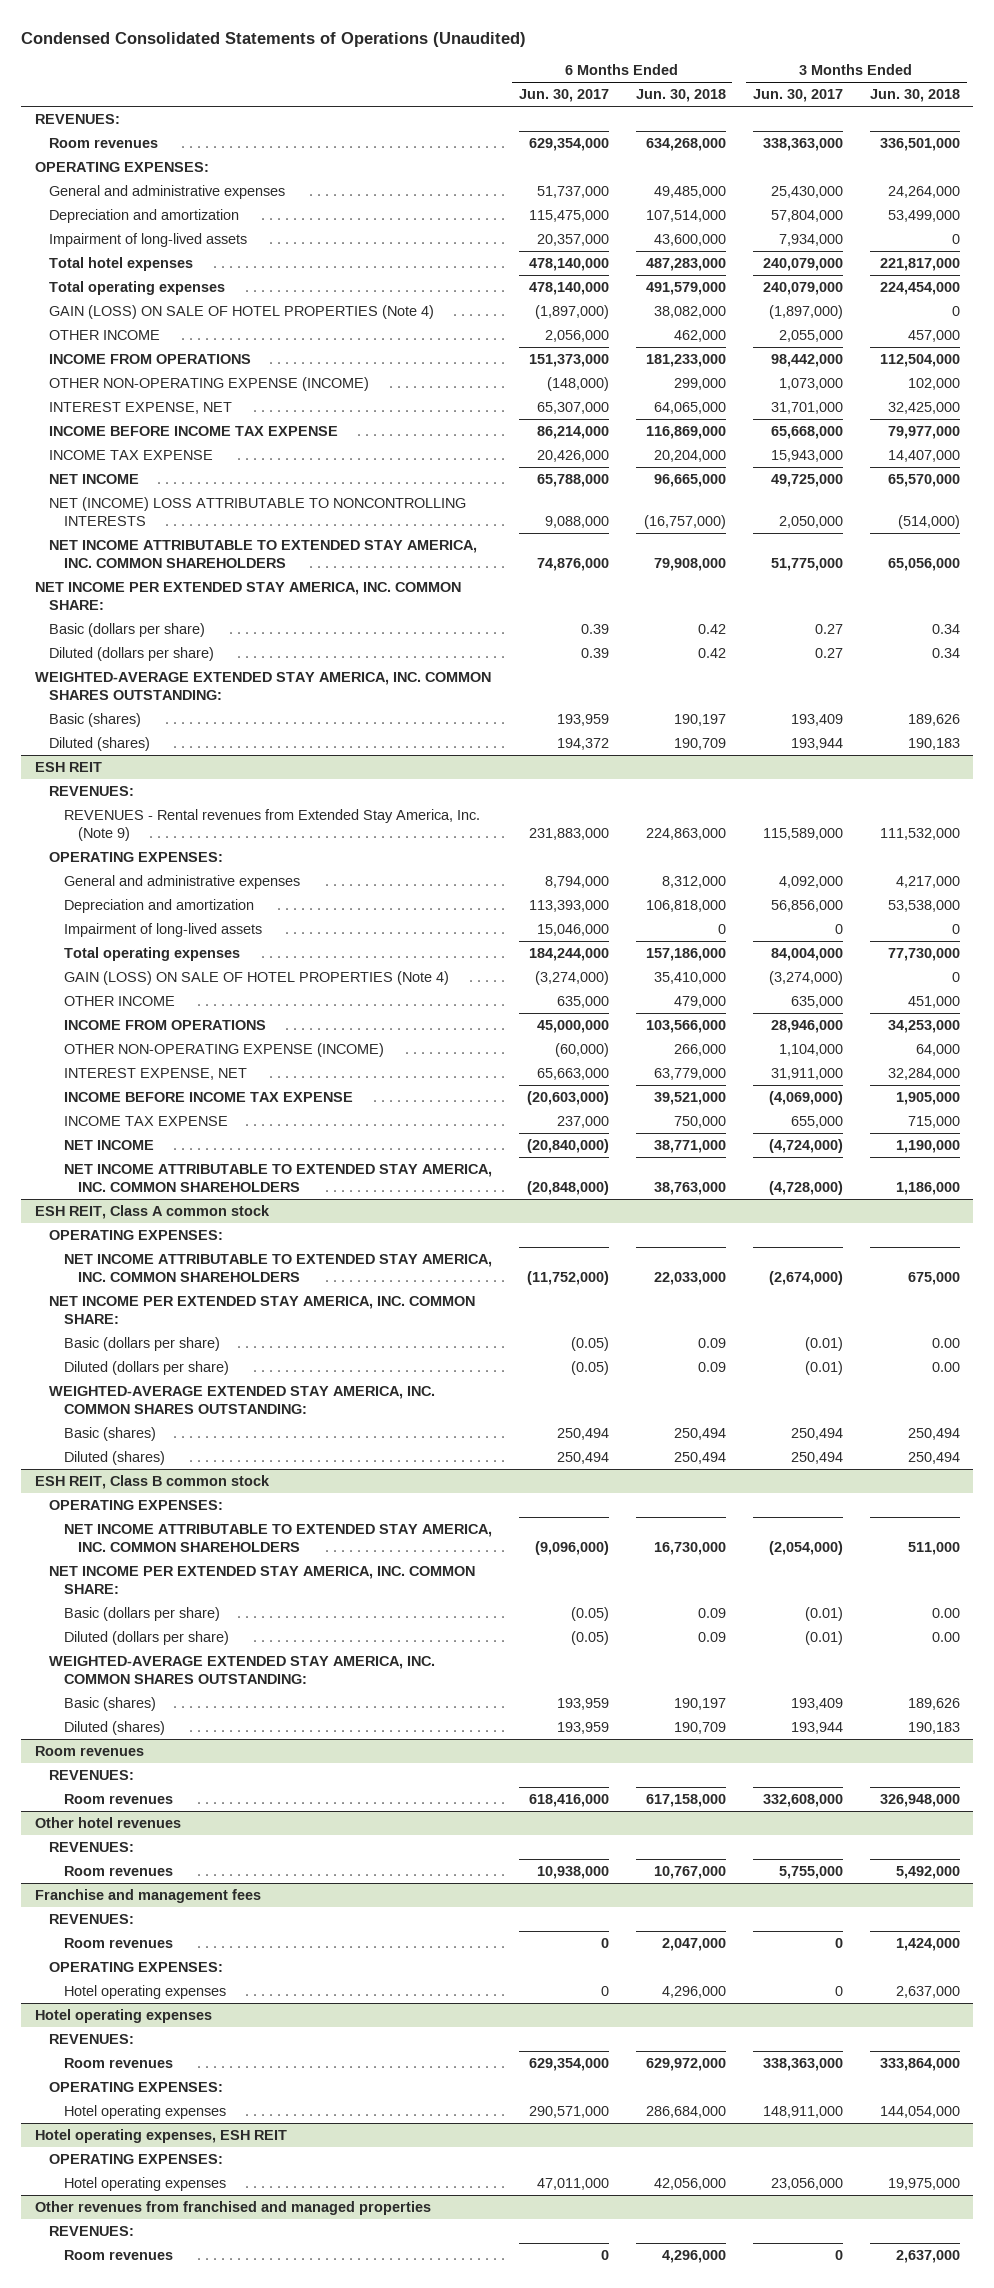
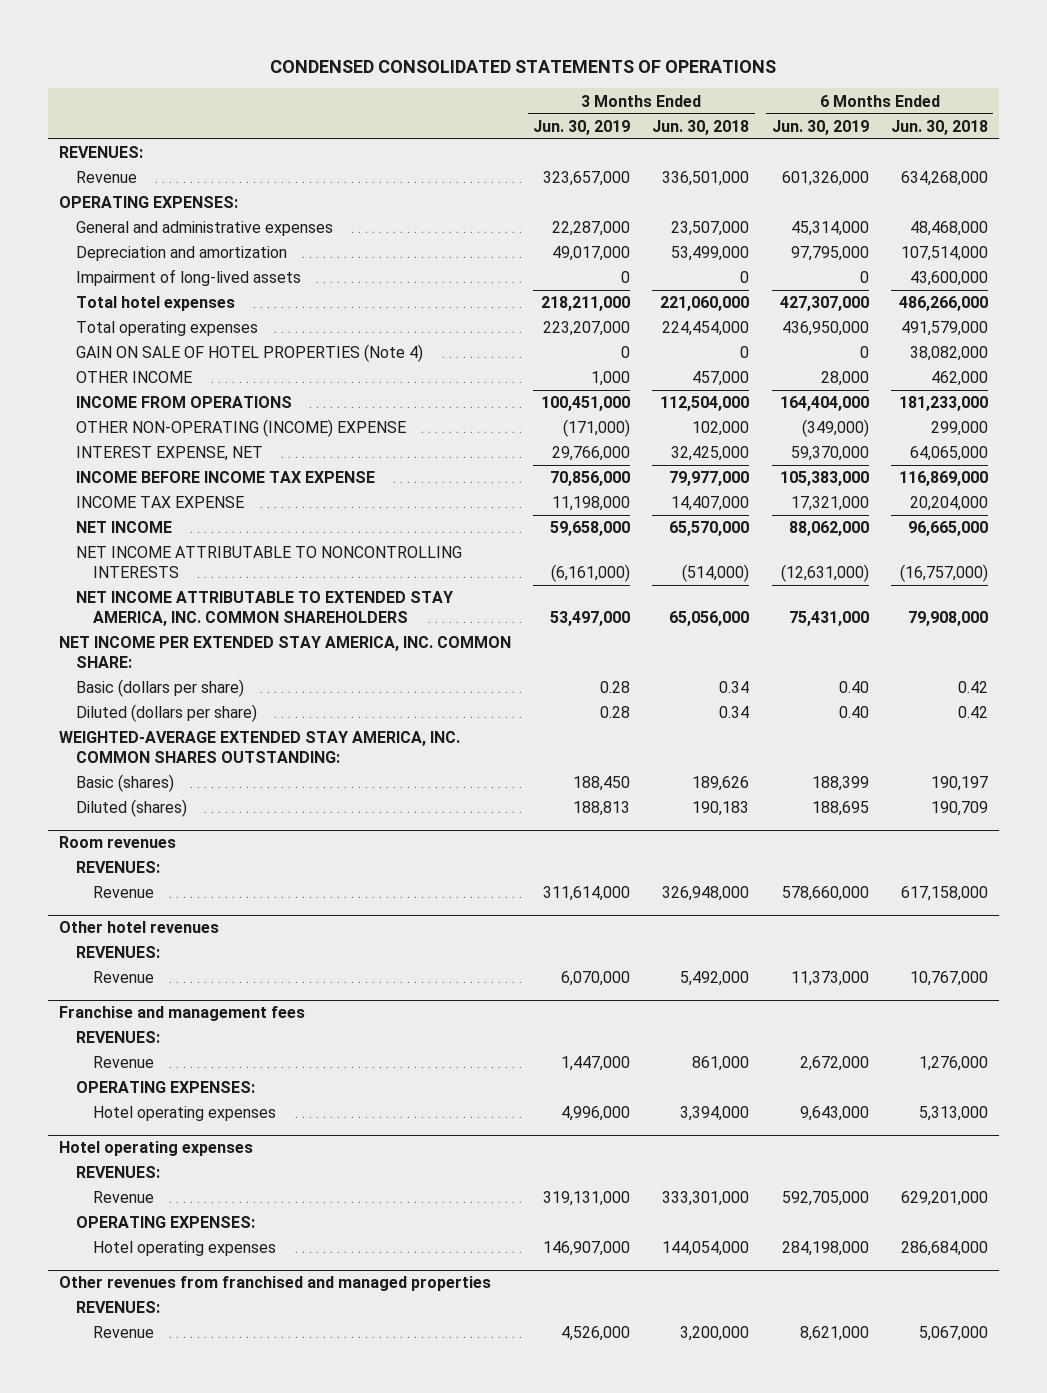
- Condensed Consolidated Statements of Operations (Unaudited)
+ CONDENSED CONSOLIDATED STATEMENTS OF OPERATIONS
- | 6 Months Ended Jun. 30, 2017 | 6 Months Ended Jun. 30, 2018 | 3 Months Ended Jun. 30, 2017 | 3 Months Ended Jun. 30, 2018
+ | 3 Months Ended Jun. 30, 2019 | 3 Months Ended Jun. 30, 2018 | 6 Months Ended Jun. 30, 2019 | 6 Months Ended Jun. 30, 2018
- Room revenues | 629,354,000 | 634,268,000 | 338,363,000 | 336,501,000
+ Revenue | 323,657,000 | 336,501,000 | 601,326,000 | 634,268,000
- General and administrative expenses | 51,737,000 | 49,485,000 | 25,430,000 | 24,264,000
+ General and administrative expenses | 22,287,000 | 23,507,000 | 45,314,000 | 48,468,000
- Total hotel expenses | 478,140,000 | 487,283,000 | 240,079,000 | 221,817,000
+ Total hotel expenses | 218,211,000 | 221,060,000 | 427,307,000 | 486,266,000
- GAIN (LOSS) ON SALE OF HOTEL PROPERTIES (Note 4) | (1,897,000) | 38,082,000 | (1,897,000) | 0
+ GAIN ON SALE OF HOTEL PROPERTIES (Note 4) | 0 | 0 | 0 | 38,082,000
- OTHER NON-OPERATING EXPENSE (INCOME) | (148,000) | 299,000 | 1,073,000 | 102,000
+ OTHER NON-OPERATING (INCOME) EXPENSE | (171,000) | 102,000 | (349,000) | 299,000
- NET (INCOME) LOSS ATTRIBUTABLE TO NONCONTROLLING INTERESTS | 9,088,000 | (16,757,000) | 2,050,000 | (514,000)
+ NET INCOME ATTRIBUTABLE TO NONCONTROLLING INTERESTS | (6,161,000) | (514,000) | (12,631,000) | (16,757,000)
- ESH REIT
- REVENUES:
- REVENUES - Rental revenues from Extended Stay America, Inc. (Note 9) | 231,883,000 | 224,863,000 | 115,589,000 | 111,532,000
- OPERATING EXPENSES:
- General and administrative expenses | 8,794,000 | 8,312,000 | 4,092,000 | 4,217,000
- Depreciation and amortization | 113,393,000 | 106,818,000 | 56,856,000 | 53,538,000
- Impairment of long-lived assets | 15,046,000 | 0 | 0 | 0
- Total operating expenses | 184,244,000 | 157,186,000 | 84,004,000 | 77,730,000
- GAIN (LOSS) ON SALE OF HOTEL PROPERTIES (Note 4) | (3,274,000) | 35,410,000 | (3,274,000) | 0
- OTHER INCOME | 635,000 | 479,000 | 635,000 | 451,000
- INCOME FROM OPERATIONS | 45,000,000 | 103,566,000 | 28,946,000 | 34,253,000
- OTHER NON-OPERATING EXPENSE (INCOME) | (60,000) | 266,000 | 1,104,000 | 64,000
- INTEREST EXPENSE, NET | 65,663,000 | 63,779,000 | 31,911,000 | 32,284,000
- INCOME BEFORE INCOME TAX EXPENSE | (20,603,000) | 39,521,000 | (4,069,000) | 1,905,000
- INCOME TAX EXPENSE | 237,000 | 750,000 | 655,000 | 715,000
- NET INCOME | (20,840,000) | 38,771,000 | (4,724,000) | 1,190,000
- NET INCOME ATTRIBUTABLE TO EXTENDED STAY AMERICA, INC. COMMON SHAREHOLDERS | (20,848,000) | 38,763,000 | (4,728,000) | 1,186,000
- ESH REIT, Class A common stock
- OPERATING EXPENSES:
- NET INCOME ATTRIBUTABLE TO EXTENDED STAY AMERICA, INC. COMMON SHAREHOLDERS | (11,752,000) | 22,033,000 | (2,674,000) | 675,000
- NET INCOME PER EXTENDED STAY AMERICA, INC. COMMON SHARE:
- Basic (dollars per share) | (0.05) | 0.09 | (0.01) | 0.00
- Diluted (dollars per share) | (0.05) | 0.09 | (0.01) | 0.00
- WEIGHTED-AVERAGE EXTENDED STAY AMERICA, INC. COMMON SHARES OUTSTANDING:
- Basic (shares) | 250,494 | 250,494 | 250,494 | 250,494
- Diluted (shares) | 250,494 | 250,494 | 250,494 | 250,494
- ESH REIT, Class B common stock
- OPERATING EXPENSES:
- NET INCOME ATTRIBUTABLE TO EXTENDED STAY AMERICA, INC. COMMON SHAREHOLDERS | (9,096,000) | 16,730,000 | (2,054,000) | 511,000
- NET INCOME PER EXTENDED STAY AMERICA, INC. COMMON SHARE:
- Basic (dollars per share) | (0.05) | 0.09 | (0.01) | 0.00
- Diluted (dollars per share) | (0.05) | 0.09 | (0.01) | 0.00
- WEIGHTED-AVERAGE EXTENDED STAY AMERICA, INC. COMMON SHARES OUTSTANDING:
- Basic (shares) | 193,959 | 190,197 | 193,409 | 189,626
- Diluted (shares) | 193,959 | 190,709 | 193,944 | 190,183
@ Room revenues
- Room revenues | 618,416,000 | 617,158,000 | 332,608,000 | 326,948,000
+ Revenue | 311,614,000 | 326,948,000 | 578,660,000 | 617,158,000
@ Other hotel revenues
- Room revenues | 10,938,000 | 10,767,000 | 5,755,000 | 5,492,000
+ Revenue | 6,070,000 | 5,492,000 | 11,373,000 | 10,767,000
@ Franchise and management fees
- Room revenues | 0 | 2,047,000 | 0 | 1,424,000
+ Revenue | 1,447,000 | 861,000 | 2,672,000 | 1,276,000
- Hotel operating expenses | 0 | 4,296,000 | 0 | 2,637,000
+ Hotel operating expenses | 4,996,000 | 3,394,000 | 9,643,000 | 5,313,000
@ Hotel operating expenses
- Room revenues | 629,354,000 | 629,972,000 | 338,363,000 | 333,864,000
+ Revenue | 319,131,000 | 333,301,000 | 592,705,000 | 629,201,000
- Hotel operating expenses, ESH REIT
- OPERATING EXPENSES:
- Hotel operating expenses | 47,011,000 | 42,056,000 | 23,056,000 | 19,975,000
@ Other revenues from franchised and managed properties
- Room revenues | 0 | 4,296,000 | 0 | 2,637,000
+ Revenue | 4,526,000 | 3,200,000 | 8,621,000 | 5,067,000

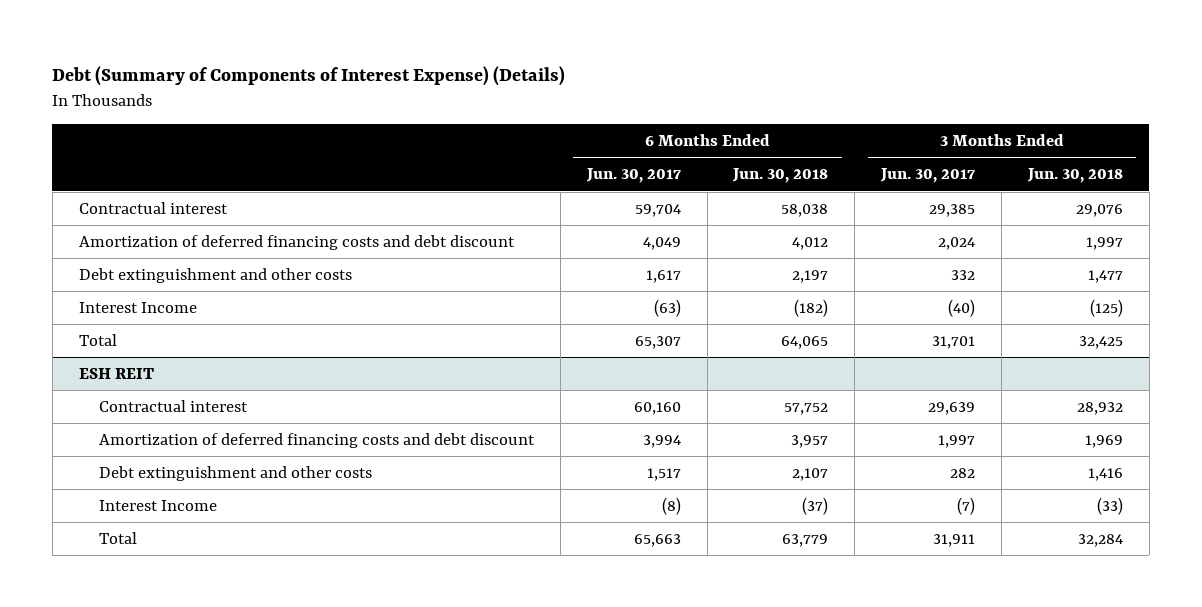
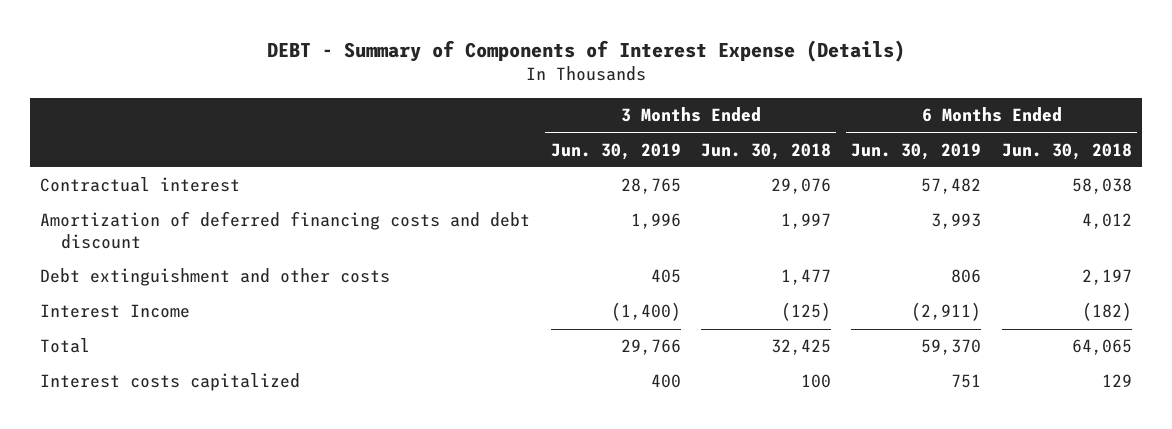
- Debt (Summary of Components of Interest Expense) (Details)
+ DEBT - Summary of Components of Interest Expense (Details)
- | 6 Months Ended Jun. 30, 2017 | 6 Months Ended Jun. 30, 2018 | 3 Months Ended Jun. 30, 2017 | 3 Months Ended Jun. 30, 2018
+ | 3 Months Ended Jun. 30, 2019 | 3 Months Ended Jun. 30, 2018 | 6 Months Ended Jun. 30, 2019 | 6 Months Ended Jun. 30, 2018
- ESH REIT
- Contractual interest | 60,160 | 57,752 | 29,639 | 28,932
- Amortization of deferred financing costs and debt discount | 3,994 | 3,957 | 1,997 | 1,969
- Debt extinguishment and other costs | 1,517 | 2,107 | 282 | 1,416
- Interest Income | (8) | (37) | (7) | (33)
- Total | 65,663 | 63,779 | 31,911 | 32,284
+ Interest costs capitalized | 400 | 100 | 751 | 129

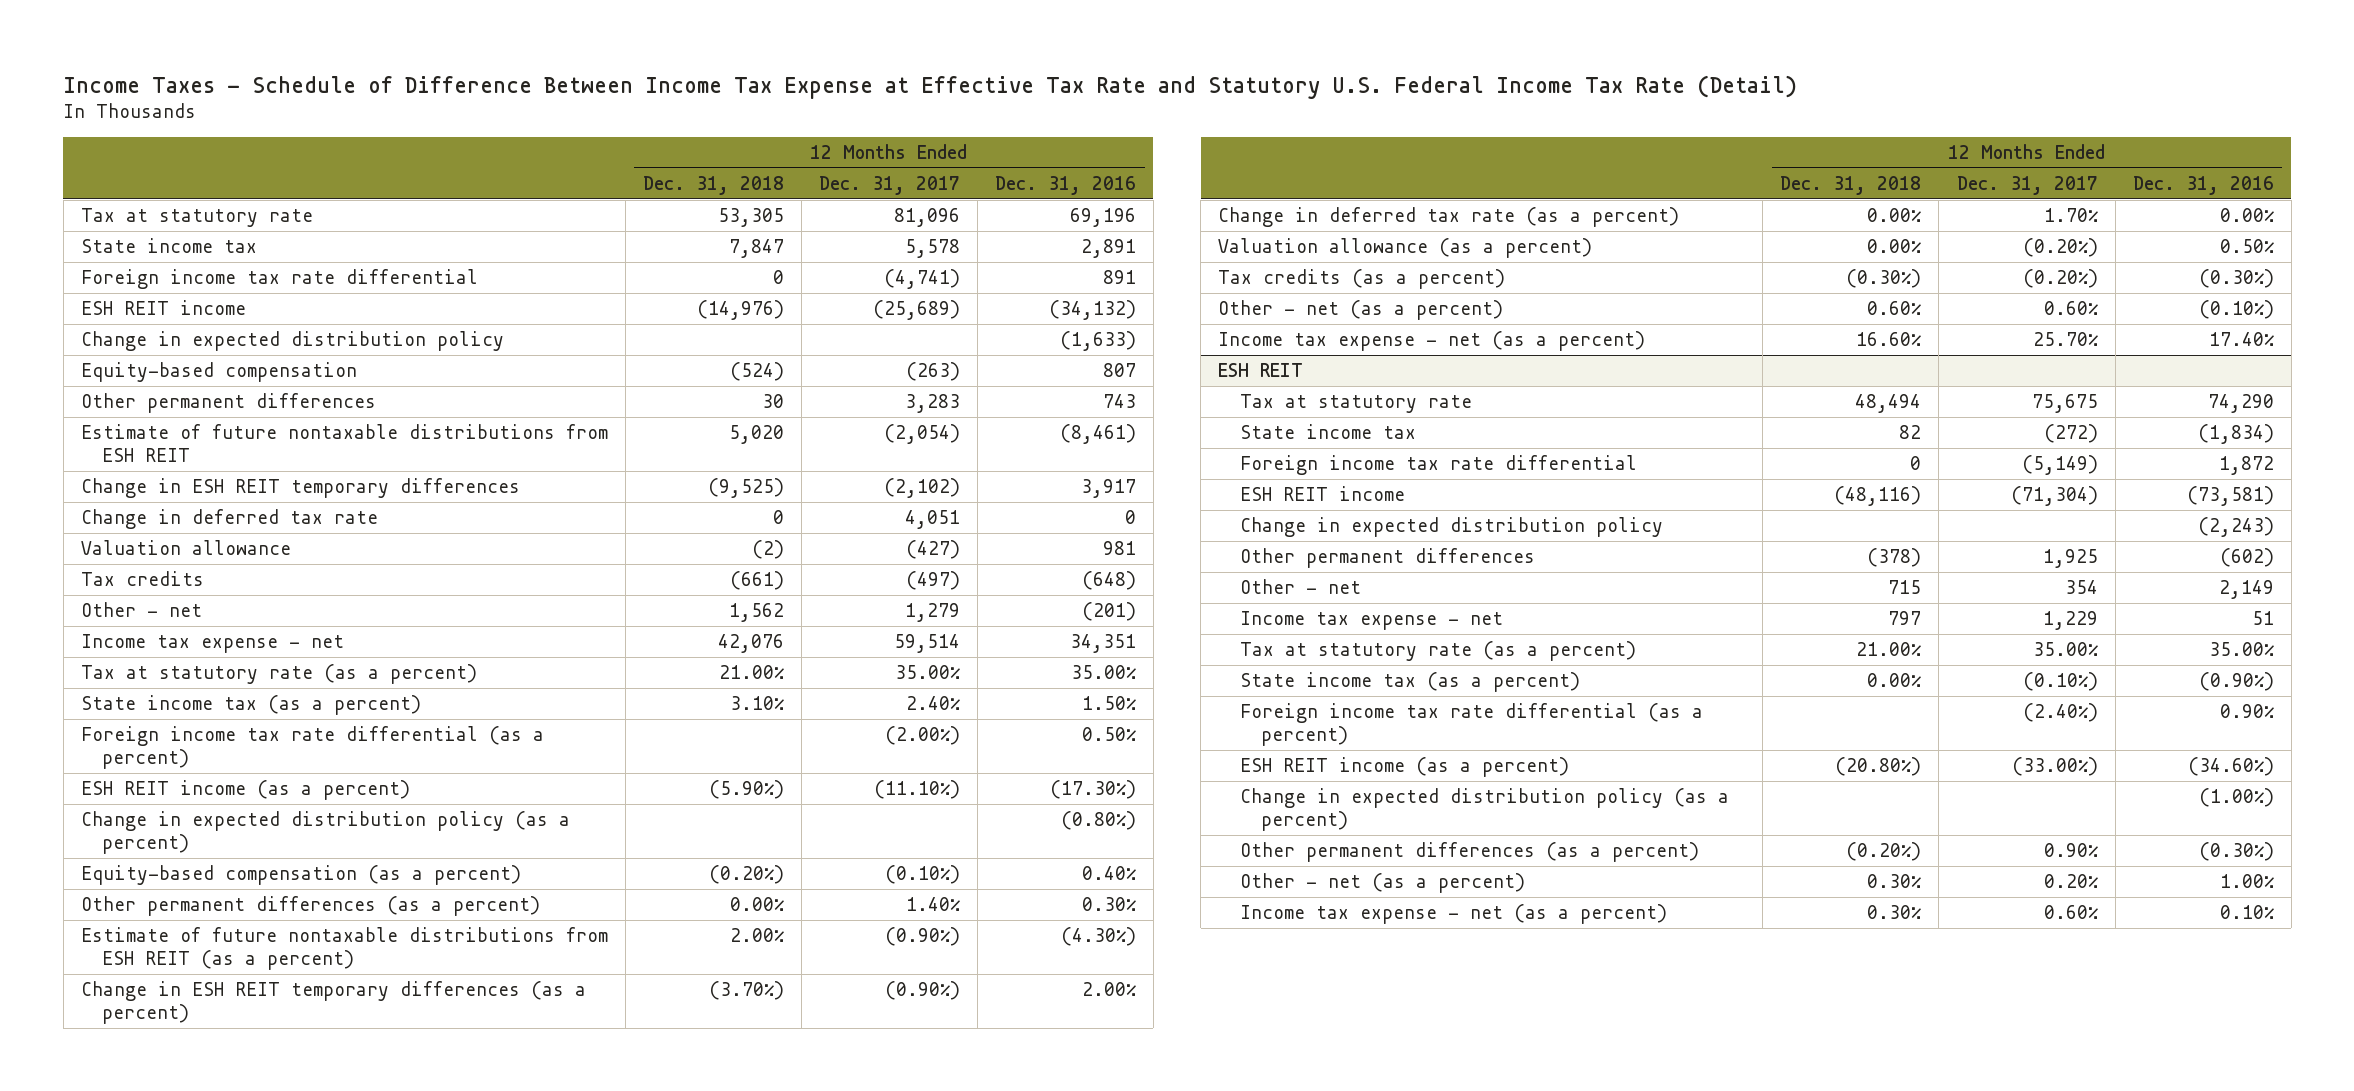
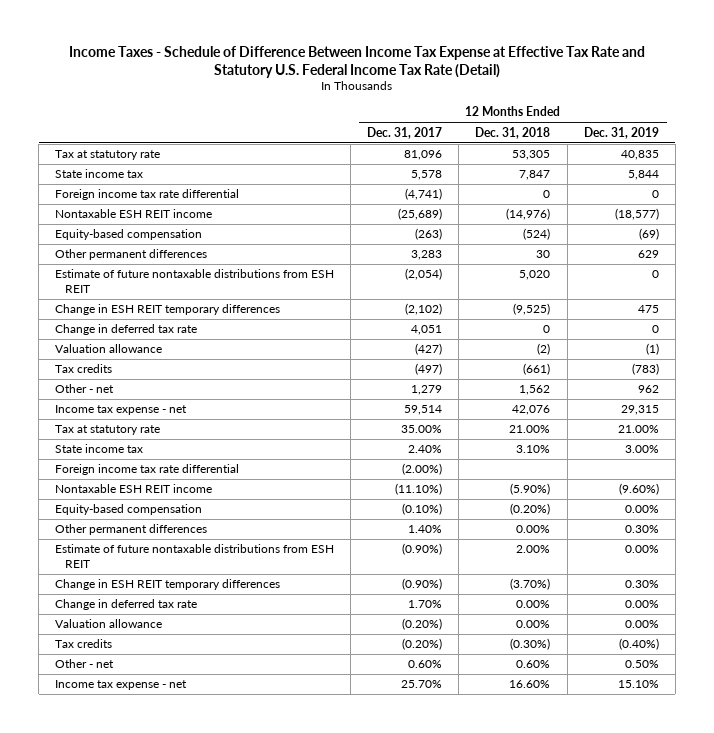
- | 12 Months Ended Dec. 31, 2018 | 12 Months Ended Dec. 31, 2017 | 12 Months Ended Dec. 31, 2016
+ | 12 Months Ended Dec. 31, 2017 | 12 Months Ended Dec. 31, 2018 | 12 Months Ended Dec. 31, 2019
- ESH REIT income | (14,976) | (25,689) | (34,132)
- Change in expected distribution policy | | | (1,633)
+ Nontaxable ESH REIT income | (25,689) | (14,976) | (18,577)
- Tax at statutory rate (as a percent) | 21.00% | 35.00% | 35.00%
- State income tax (as a percent) | 3.10% | 2.40% | 1.50%
- Foreign income tax rate differential (as a percent) | | (2.00%) | 0.50%
- ESH REIT income (as a percent) | (5.90%) | (11.10%) | (17.30%)
- Change in expected distribution policy (as a percent) | | | (0.80%)
- Equity-based compensation (as a percent) | (0.20%) | (0.10%) | 0.40%
- Other permanent differences (as a percent) | 0.00% | 1.40% | 0.30%
- Estimate of future nontaxable distributions from ESH REIT (as a percent) | 2.00% | (0.90%) | (4.30%)
- Change in ESH REIT temporary differences (as a percent) | (3.70%) | (0.90%) | 2.00%
- Change in deferred tax rate (as a percent) | 0.00% | 1.70% | 0.00%
- Valuation allowance (as a percent) | 0.00% | (0.20%) | 0.50%
- Tax credits (as a percent) | (0.30%) | (0.20%) | (0.30%)
- Other - net (as a percent) | 0.60% | 0.60% | (0.10%)
- Income tax expense - net (as a percent) | 16.60% | 25.70% | 17.40%
- ESH REIT
- Tax at statutory rate | 48,494 | 75,675 | 74,290
- State income tax | 82 | (272) | (1,834)
- Foreign income tax rate differential | 0 | (5,149) | 1,872
- ESH REIT income | (48,116) | (71,304) | (73,581)
- Change in expected distribution policy | | | (2,243)
- Other permanent differences | (378) | 1,925 | (602)
- Other - net | 715 | 354 | 2,149
- Income tax expense - net | 797 | 1,229 | 51
- Tax at statutory rate (as a percent) | 21.00% | 35.00% | 35.00%
- State income tax (as a percent) | 0.00% | (0.10%) | (0.90%)
- Foreign income tax rate differential (as a percent) | | (2.40%) | 0.90%
- ESH REIT income (as a percent) | (20.80%) | (33.00%) | (34.60%)
- Change in expected distribution policy (as a percent) | | | (1.00%)
- Other permanent differences (as a percent) | (0.20%) | 0.90% | (0.30%)
- Other - net (as a percent) | 0.30% | 0.20% | 1.00%
- Income tax expense - net (as a percent) | 0.30% | 0.60% | 0.10%
+ Tax at statutory rate | 35.00% | 21.00% | 21.00%
+ State income tax | 2.40% | 3.10% | 3.00%
+ Foreign income tax rate differential | (2.00%) | |
+ Nontaxable ESH REIT income | (11.10%) | (5.90%) | (9.60%)
+ Equity-based compensation | (0.10%) | (0.20%) | 0.00%
+ Other permanent differences | 1.40% | 0.00% | 0.30%
+ Estimate of future nontaxable distributions from ESH REIT | (0.90%) | 2.00% | 0.00%
+ Change in ESH REIT temporary differences | (0.90%) | (3.70%) | 0.30%
+ Change in deferred tax rate | 1.70% | 0.00% | 0.00%
+ Valuation allowance | (0.20%) | 0.00% | 0.00%
+ Tax credits | (0.20%) | (0.30%) | (0.40%)
+ Other - net | 0.60% | 0.60% | 0.50%
+ Income tax expense - net | 25.70% | 16.60% | 15.10%

